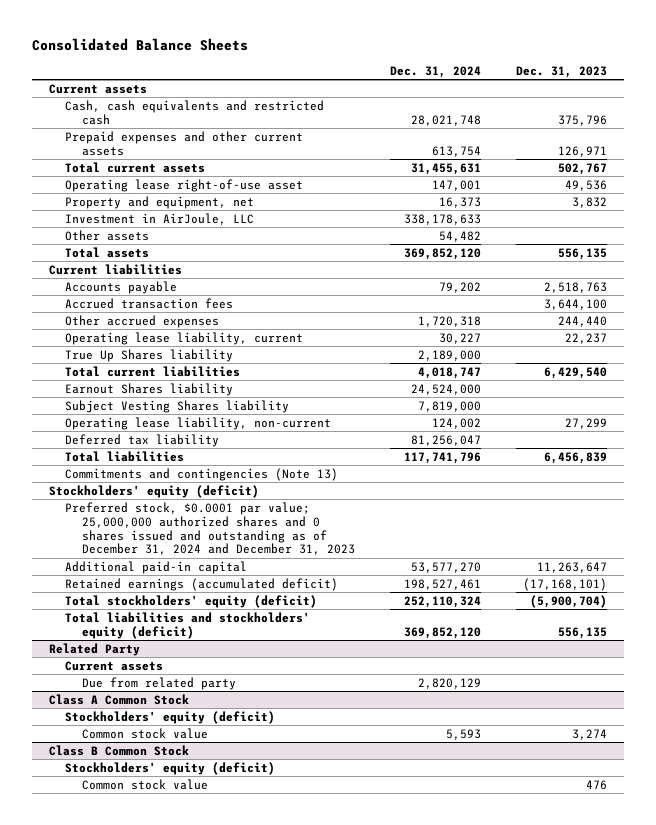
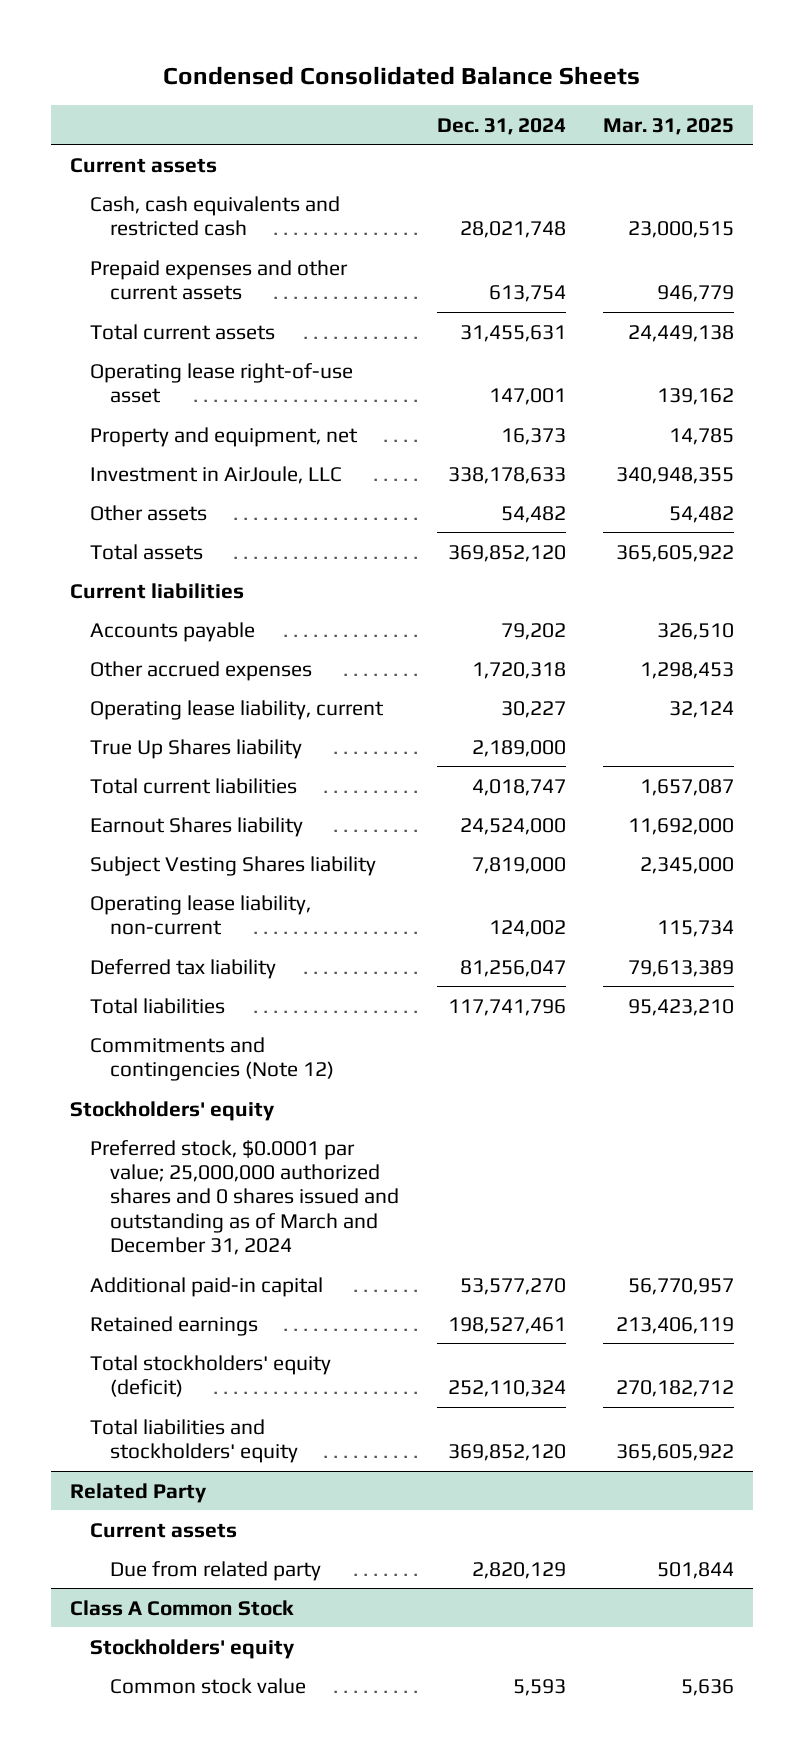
- Consolidated Balance Sheets
+ Condensed Consolidated Balance Sheets
- | Dec. 31, 2024 | Dec. 31, 2023
+ | Dec. 31, 2024 | Mar. 31, 2025
- Accrued transaction fees | | 3,644,100
- Commitments and contingencies (Note 13)
- Stockholders' equity (deficit)
- Preferred stock, $0.0001 par value; 25,000,000 authorized shares and 0 shares issued and outstanding as of December 31, 2024 and December 31, 2023
+ Commitments and contingencies (Note 12)
+ Stockholders' equity
+ Preferred stock, $0.0001 par value; 25,000,000 authorized shares and 0 shares issued and outstanding as of March and December 31, 2024
- Retained earnings (accumulated deficit) | 198,527,461 | (17,168,101)
+ Retained earnings | 198,527,461 | 213,406,119
- Total liabilities and stockholders' equity (deficit) | 369,852,120 | 556,135
+ Total liabilities and stockholders' equity | 369,852,120 | 365,605,922
@ Class A Common Stock
- Stockholders' equity (deficit)
+ Stockholders' equity
- Class B Common Stock
- Stockholders' equity (deficit)
- Common stock value | | 476

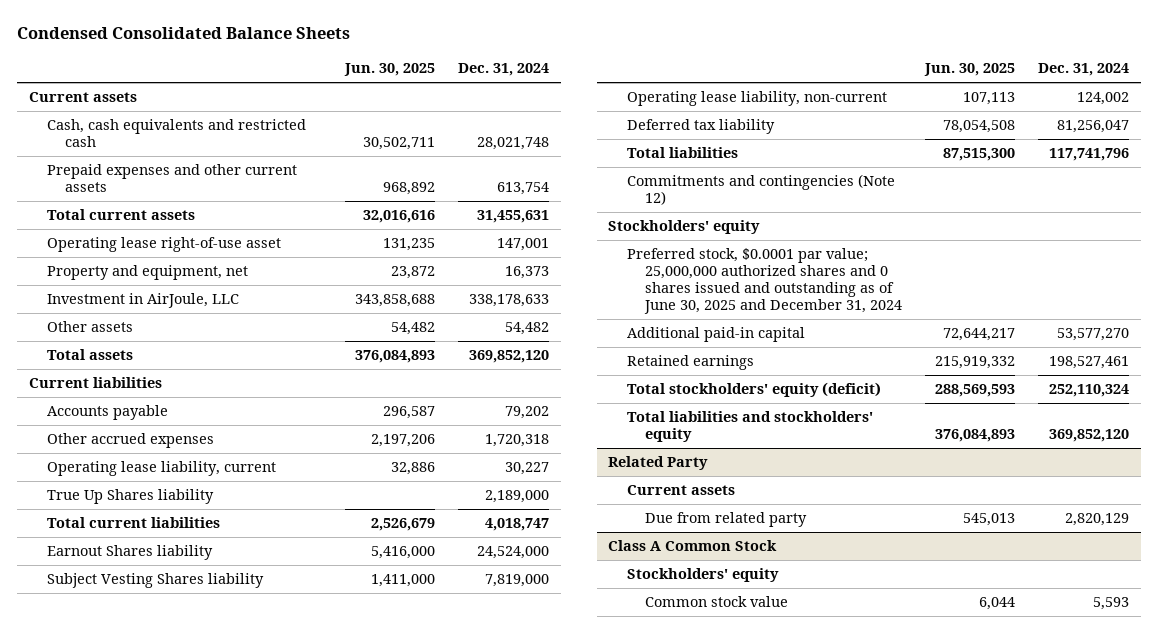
- | Dec. 31, 2024 | Mar. 31, 2025
+ | Jun. 30, 2025 | Dec. 31, 2024
- Preferred stock, $0.0001 par value; 25,000,000 authorized shares and 0 shares issued and outstanding as of March and December 31, 2024
+ Preferred stock, $0.0001 par value; 25,000,000 authorized shares and 0 shares issued and outstanding as of June 30, 2025 and December 31, 2024

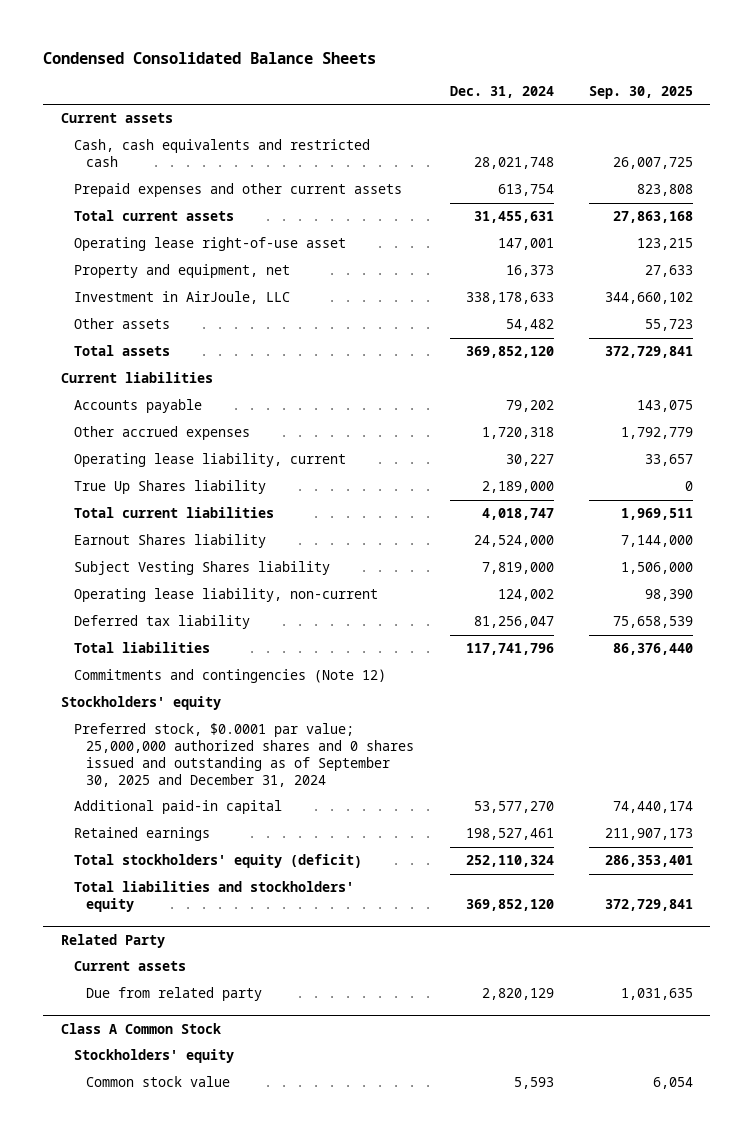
- | Jun. 30, 2025 | Dec. 31, 2024
+ | Dec. 31, 2024 | Sep. 30, 2025
- Preferred stock, $0.0001 par value; 25,000,000 authorized shares and 0 shares issued and outstanding as of June 30, 2025 and December 31, 2024
+ Preferred stock, $0.0001 par value; 25,000,000 authorized shares and 0 shares issued and outstanding as of September 30, 2025 and December 31, 2024

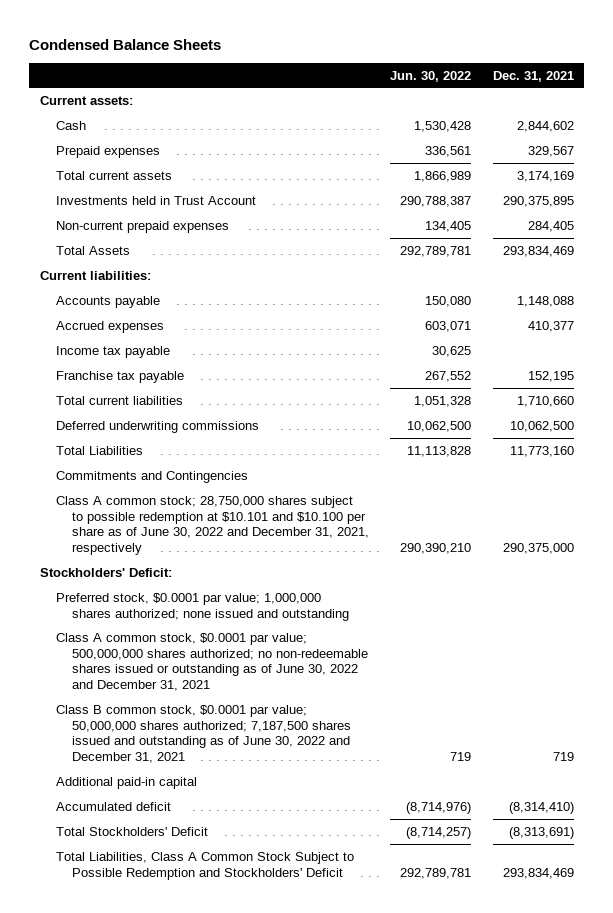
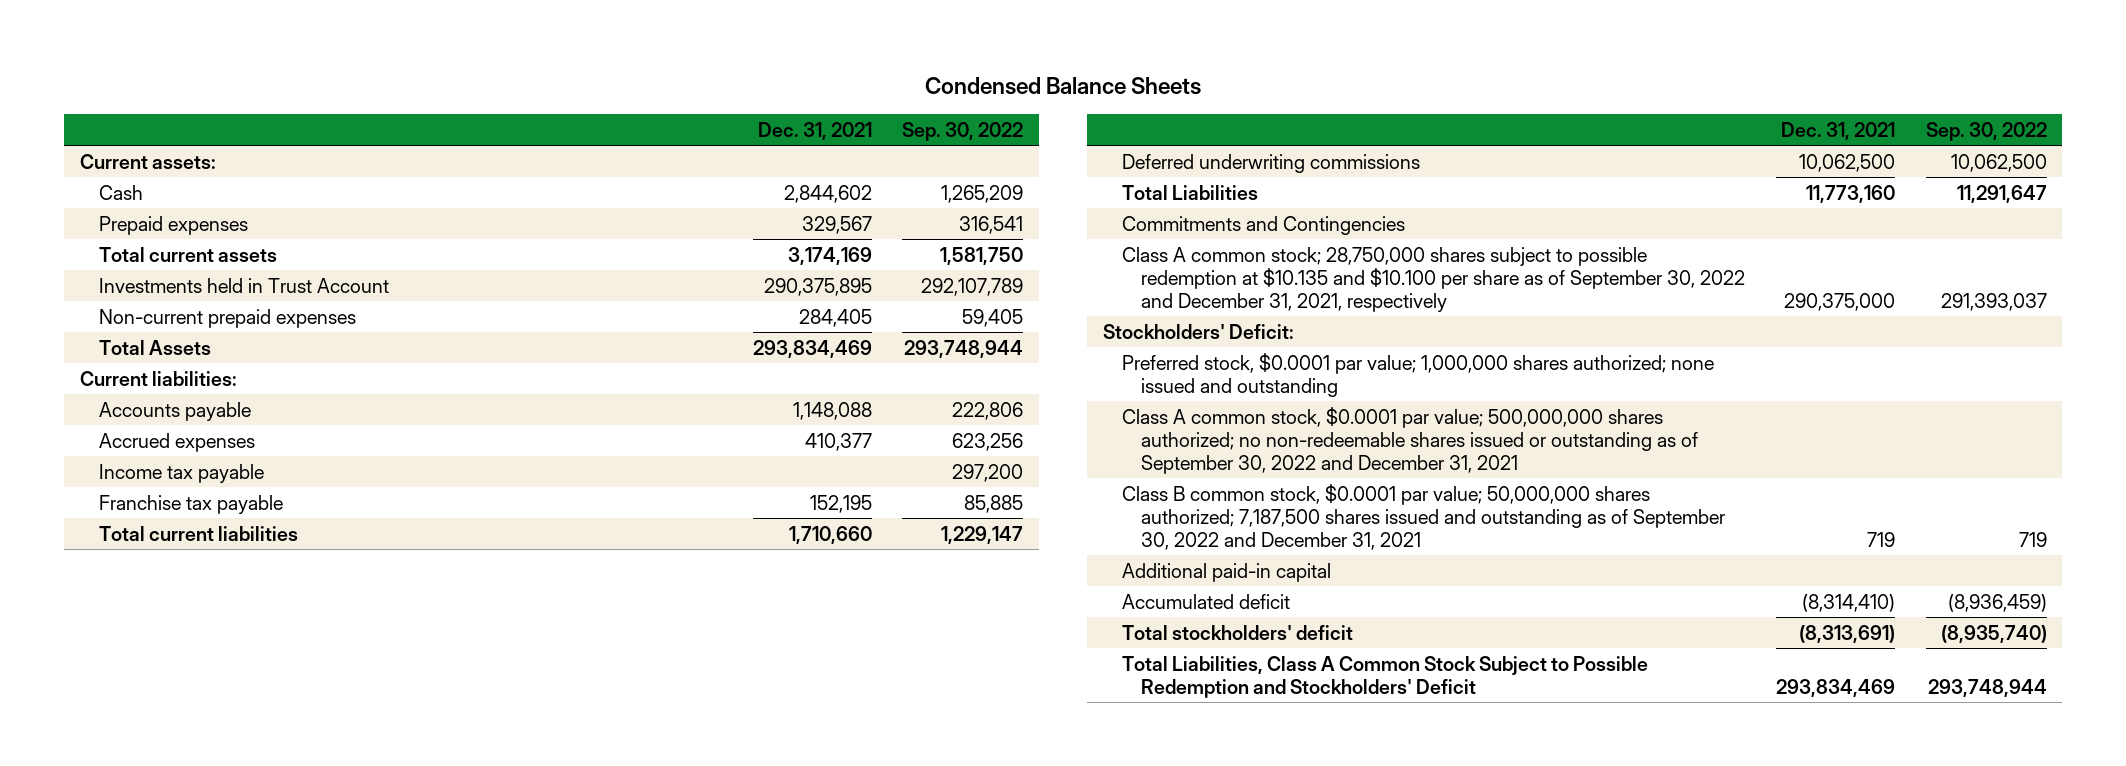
- | Jun. 30, 2022 | Dec. 31, 2021
+ | Dec. 31, 2021 | Sep. 30, 2022
- Class A common stock; 28,750,000 shares subject to possible redemption at $10.101 and $10.100 per share as of June 30, 2022 and December 31, 2021, respectively | 290,390,210 | 290,375,000
+ Class A common stock; 28,750,000 shares subject to possible redemption at $10.135 and $10.100 per share as of September 30, 2022 and December 31, 2021, respectively | 290,375,000 | 291,393,037
- Class A common stock, $0.0001 par value; 500,000,000 shares authorized; no non-redeemable shares issued or outstanding as of June 30, 2022 and December 31, 2021
- Class B common stock, $0.0001 par value; 50,000,000 shares authorized; 7,187,500 shares issued and outstanding as of June 30, 2022 and December 31, 2021 | 719 | 719
+ Class A common stock, $0.0001 par value; 500,000,000 shares authorized; no non-redeemable shares issued or outstanding as of September 30, 2022 and December 31, 2021
+ Class B common stock, $0.0001 par value; 50,000,000 shares authorized; 7,187,500 shares issued and outstanding as of September 30, 2022 and December 31, 2021 | 719 | 719
- Total Stockholders' Deficit | (8,714,257) | (8,313,691)
+ Total stockholders' deficit | (8,313,691) | (8,935,740)

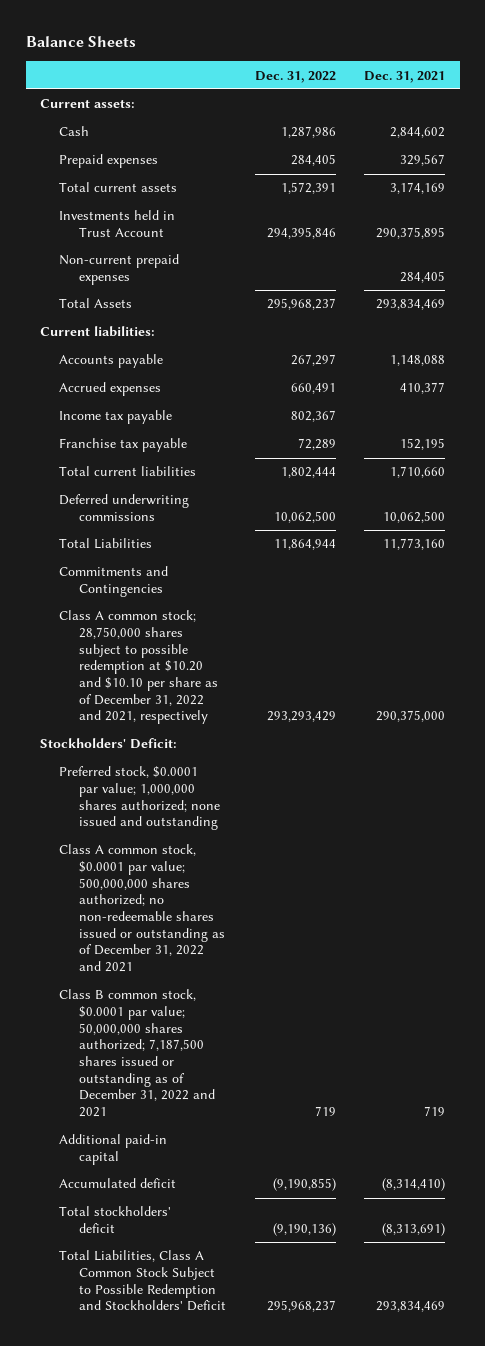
- Condensed Balance Sheets
+ Balance Sheets
- | Dec. 31, 2021 | Sep. 30, 2022
+ | Dec. 31, 2022 | Dec. 31, 2021
- Class A common stock; 28,750,000 shares subject to possible redemption at $10.135 and $10.100 per share as of September 30, 2022 and December 31, 2021, respectively | 290,375,000 | 291,393,037
+ Class A common stock; 28,750,000 shares subject to possible redemption at $10.20 and $10.10 per share as of December 31, 2022 and 2021, respectively | 293,293,429 | 290,375,000
- Preferred stock, $0.0001 par value; 1,000,000 shares authorized; none issued and outstanding
- Class A common stock, $0.0001 par value; 500,000,000 shares authorized; no non-redeemable shares issued or outstanding as of September 30, 2022 and December 31, 2021
- Class B common stock, $0.0001 par value; 50,000,000 shares authorized; 7,187,500 shares issued and outstanding as of September 30, 2022 and December 31, 2021 | 719 | 719
+ Preferred stock, $0.0001 par value; 1,000,000 shares authorized; none issued and outstanding
+ Class A common stock, $0.0001 par value; 500,000,000 shares authorized; no non-redeemable shares issued or outstanding as of December 31, 2022 and 2021
+ Class B common stock, $0.0001 par value; 50,000,000 shares authorized; 7,187,500 shares issued or outstanding as of December 31, 2022 and 2021 | 719 | 719

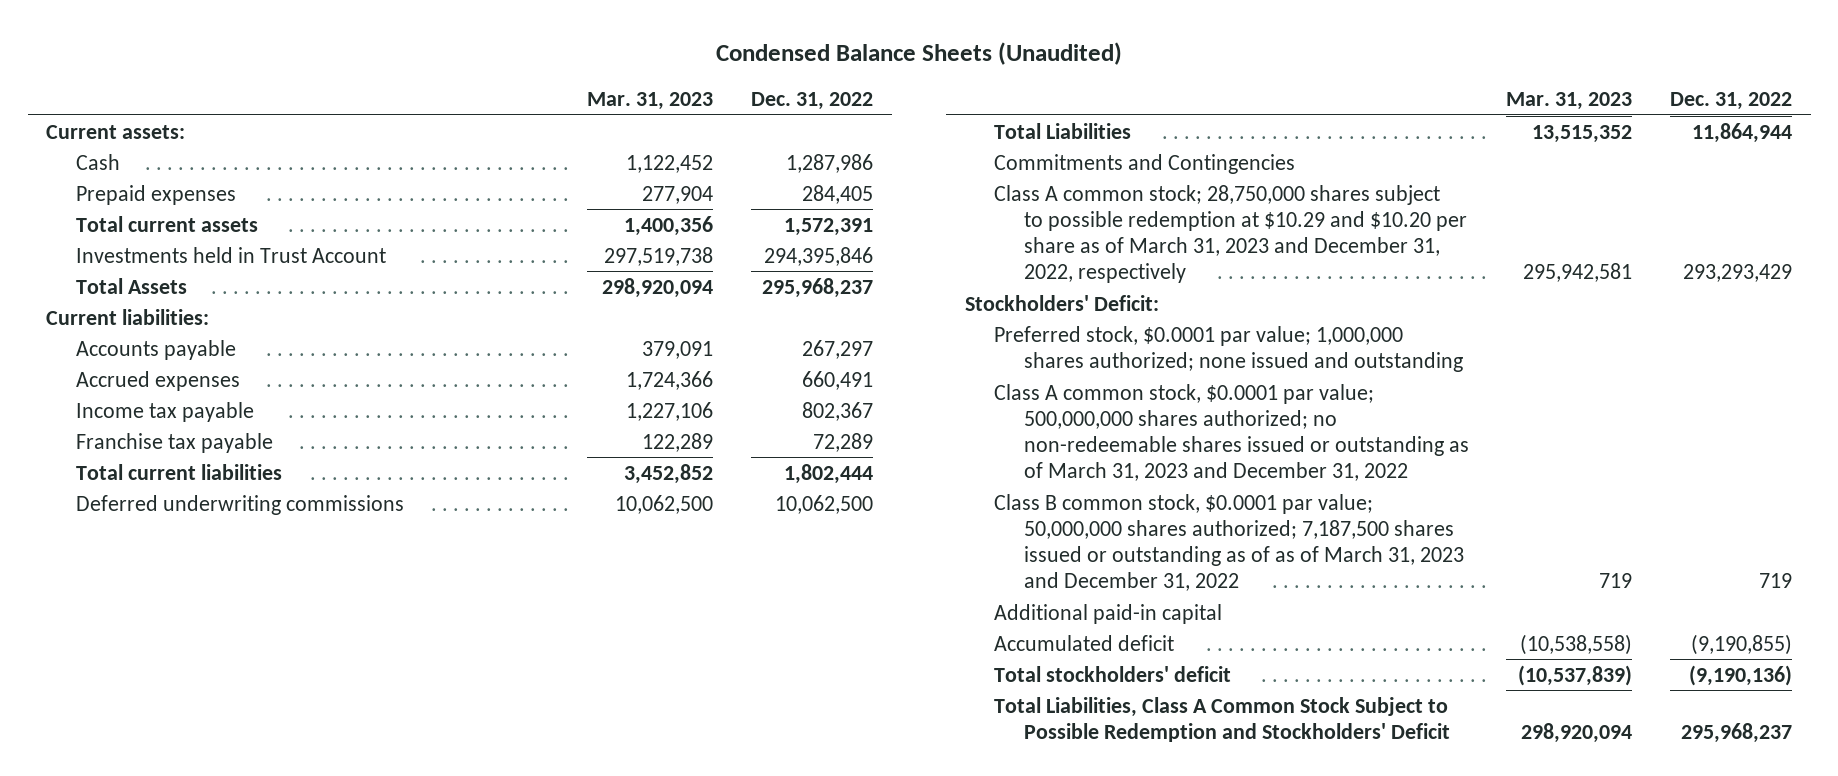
- Balance Sheets
+ Condensed Balance Sheets (Unaudited)
- | Dec. 31, 2022 | Dec. 31, 2021
+ | Mar. 31, 2023 | Dec. 31, 2022
- Non-current prepaid expenses | | 284,405
- Class A common stock; 28,750,000 shares subject to possible redemption at $10.20 and $10.10 per share as of December 31, 2022 and 2021, respectively | 293,293,429 | 290,375,000
+ Class A common stock; 28,750,000 shares subject to possible redemption at $10.29 and $10.20 per share as of March 31, 2023 and December 31, 2022, respectively | 295,942,581 | 293,293,429
- Class A common stock, $0.0001 par value; 500,000,000 shares authorized; no non-redeemable shares issued or outstanding as of December 31, 2022 and 2021
- Class B common stock, $0.0001 par value; 50,000,000 shares authorized; 7,187,500 shares issued or outstanding as of December 31, 2022 and 2021 | 719 | 719
+ Class A common stock, $0.0001 par value; 500,000,000 shares authorized; no non-redeemable shares issued or outstanding as of March 31, 2023 and December 31, 2022
+ Class B common stock, $0.0001 par value; 50,000,000 shares authorized; 7,187,500 shares issued or outstanding as of as of March 31, 2023 and December 31, 2022 | 719 | 719

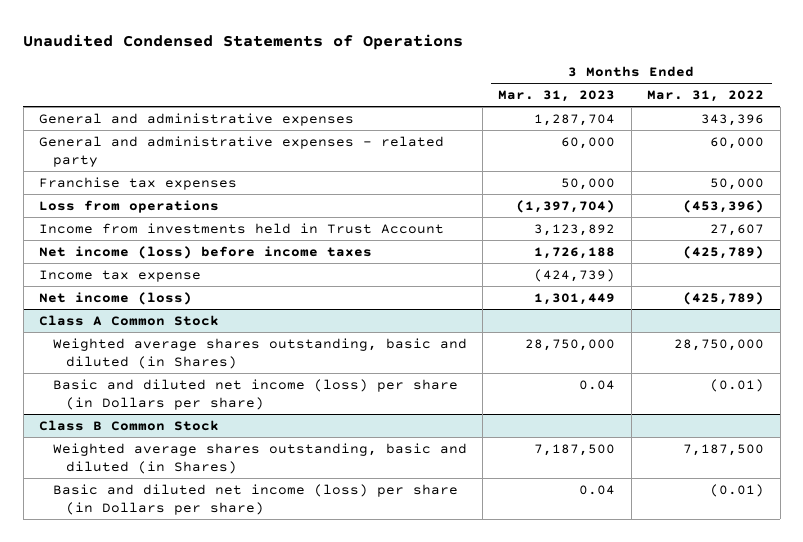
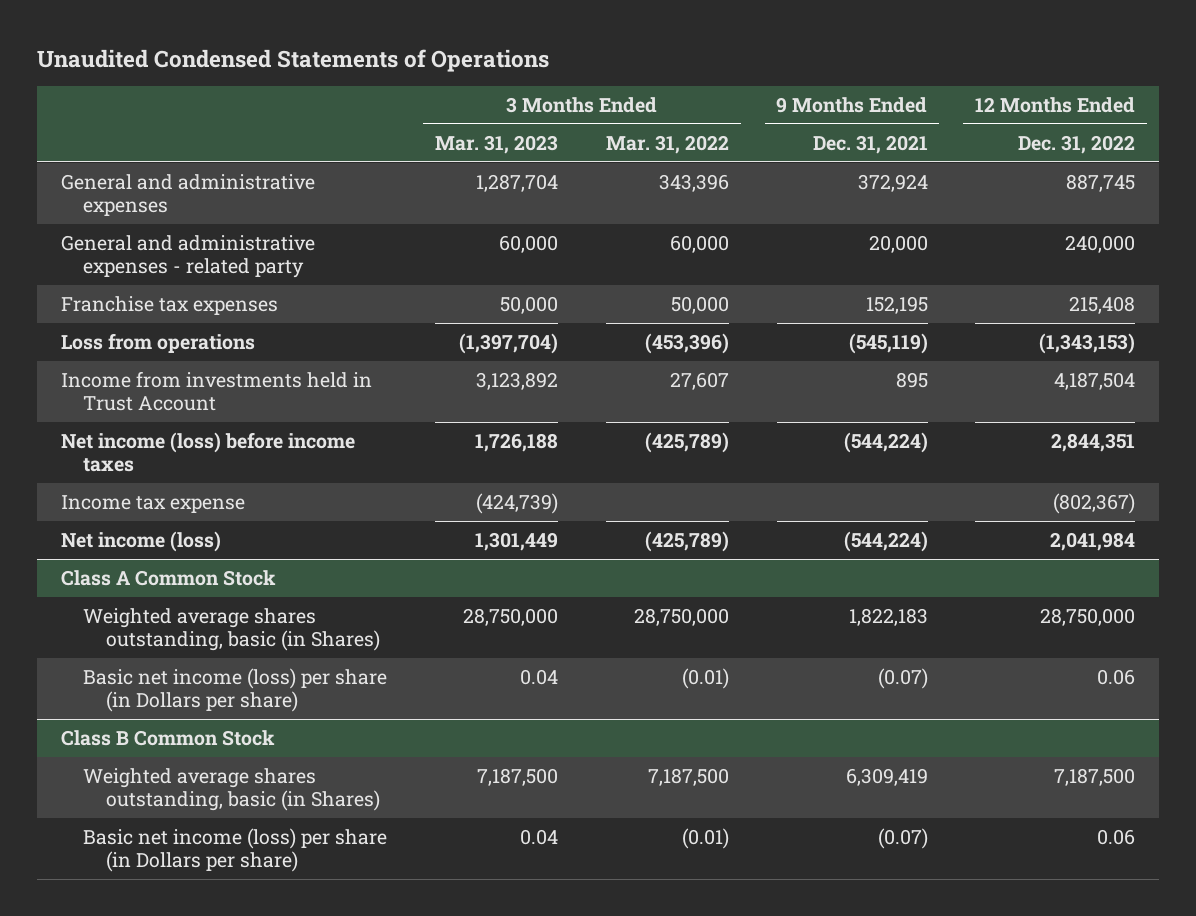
- | 3 Months Ended Mar. 31, 2023 | 3 Months Ended Mar. 31, 2022
+ | 3 Months Ended Mar. 31, 2023 | 3 Months Ended Mar. 31, 2022 | 9 Months Ended Dec. 31, 2021 | 12 Months Ended Dec. 31, 2022
@ Class A Common Stock
- Weighted average shares outstanding, basic and diluted (in Shares) | 28,750,000 | 28,750,000
- Basic and diluted net income (loss) per share (in Dollars per share) | 0.04 | (0.01)
+ Weighted average shares outstanding, basic (in Shares) | 28,750,000 | 28,750,000 | 1,822,183 | 28,750,000
+ Basic net income (loss) per share (in Dollars per share) | 0.04 | (0.01) | (0.07) | 0.06
@ Class B Common Stock
- Weighted average shares outstanding, basic and diluted (in Shares) | 7,187,500 | 7,187,500
- Basic and diluted net income (loss) per share (in Dollars per share) | 0.04 | (0.01)
+ Weighted average shares outstanding, basic (in Shares) | 7,187,500 | 7,187,500 | 6,309,419 | 7,187,500
+ Basic net income (loss) per share (in Dollars per share) | 0.04 | (0.01) | (0.07) | 0.06

